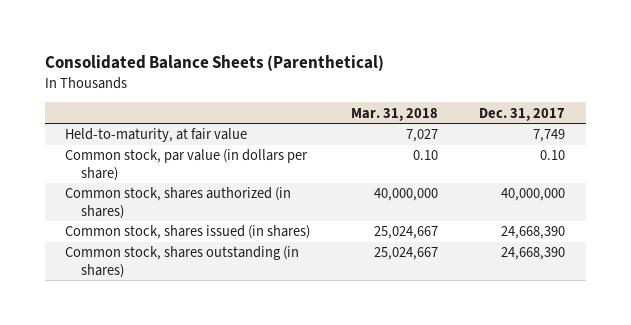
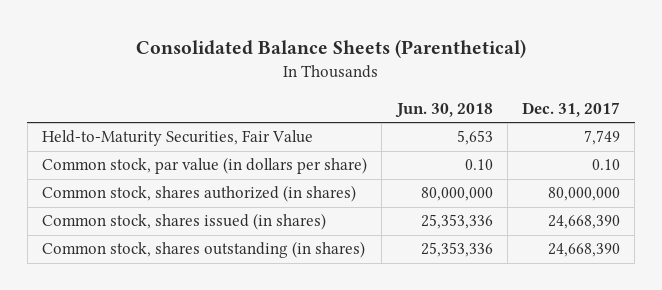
- | Mar. 31, 2018 | Dec. 31, 2017
+ | Jun. 30, 2018 | Dec. 31, 2017
- Held-to-maturity, at fair value | 7,027 | 7,749
+ Held-to-Maturity Securities, Fair Value | 5,653 | 7,749
- Common stock, shares authorized (in shares) | 40,000,000 | 40,000,000
+ Common stock, shares authorized (in shares) | 80,000,000 | 80,000,000

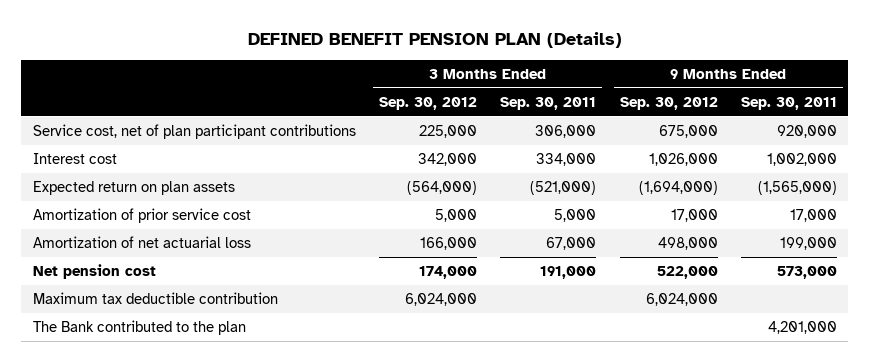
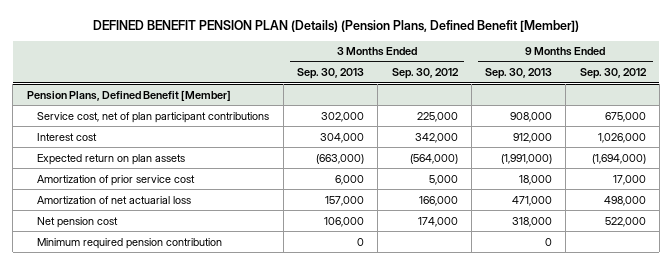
- DEFINED BENEFIT PENSION PLAN (Details)
+ DEFINED BENEFIT PENSION PLAN (Details) (Pension Plans, Defined Benefit [Member])
- | 3 Months Ended Sep. 30, 2012 | 3 Months Ended Sep. 30, 2011 | 9 Months Ended Sep. 30, 2012 | 9 Months Ended Sep. 30, 2011
+ | 3 Months Ended Sep. 30, 2013 | 3 Months Ended Sep. 30, 2012 | 9 Months Ended Sep. 30, 2013 | 9 Months Ended Sep. 30, 2012
+ Pension Plans, Defined Benefit [Member]
- Maximum tax deductible contribution | 6,024,000 | | 6,024,000 |
- The Bank contributed to the plan | | | | 4,201,000
+ Minimum required pension contribution | 0 | | 0 |

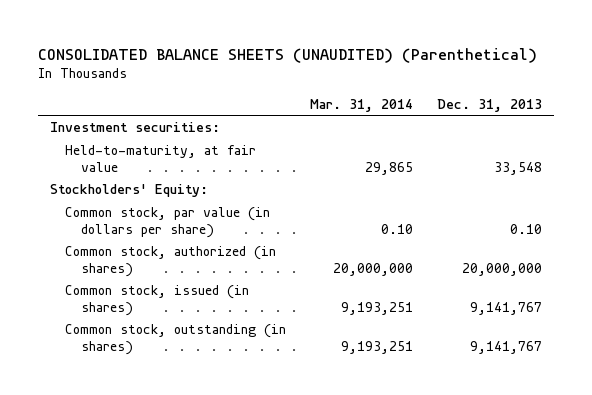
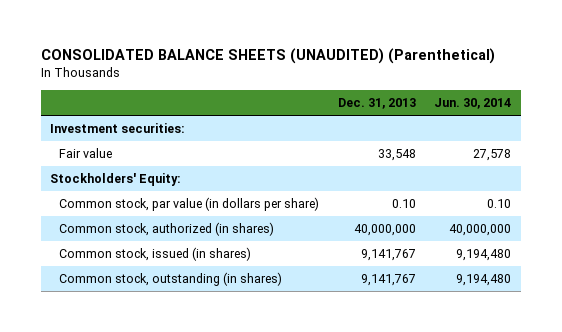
- | Mar. 31, 2014 | Dec. 31, 2013
+ | Dec. 31, 2013 | Jun. 30, 2014
- Held-to-maturity, at fair value | 29,865 | 33,548
+ Fair value | 33,548 | 27,578
- Common stock, authorized (in shares) | 20,000,000 | 20,000,000
+ Common stock, authorized (in shares) | 40,000,000 | 40,000,000

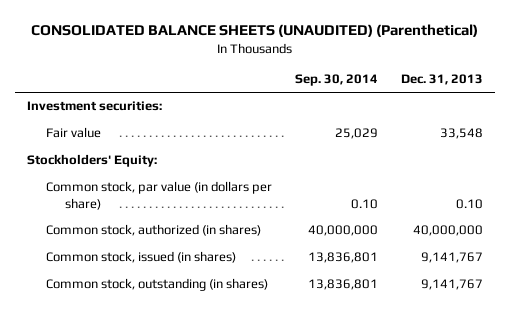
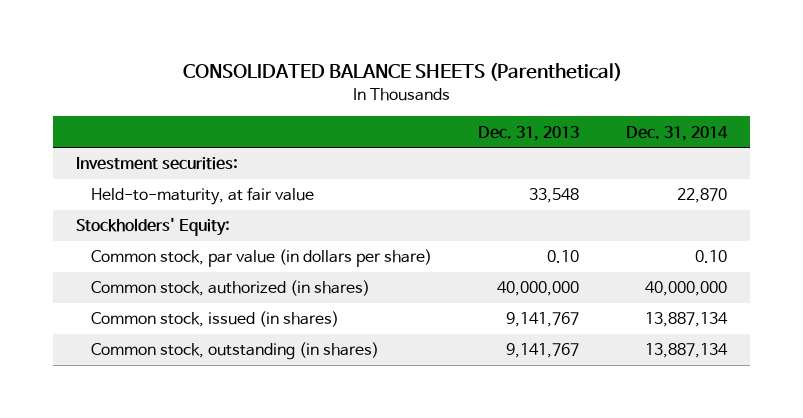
- CONSOLIDATED BALANCE SHEETS (UNAUDITED) (Parenthetical)
+ CONSOLIDATED BALANCE SHEETS (Parenthetical)
- | Sep. 30, 2014 | Dec. 31, 2013
+ | Dec. 31, 2013 | Dec. 31, 2014
- Fair value | 25,029 | 33,548
+ Held-to-maturity, at fair value | 33,548 | 22,870

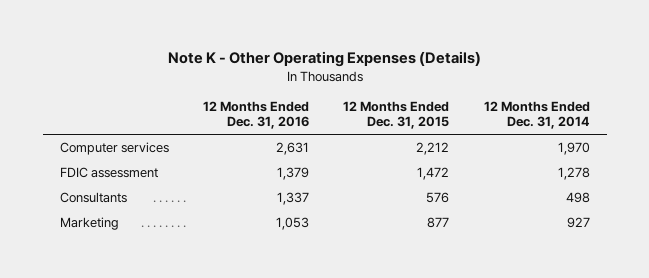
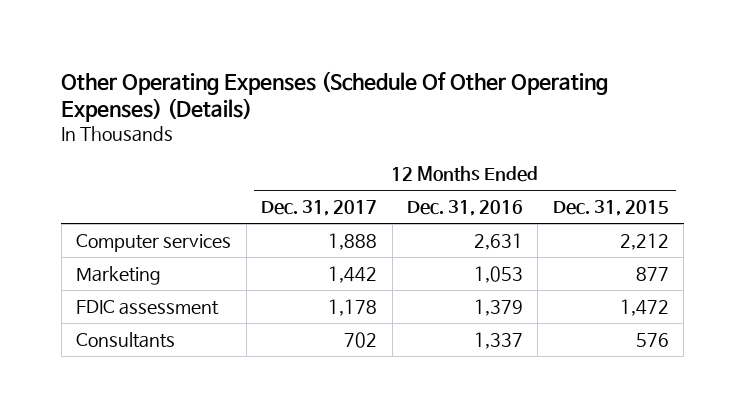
- Note K - Other Operating Expenses (Details)
+ Other Operating Expenses (Schedule Of Other Operating Expenses) (Details)
- | 12 Months Ended Dec. 31, 2016 | 12 Months Ended Dec. 31, 2015 | 12 Months Ended Dec. 31, 2014
+ | 12 Months Ended Dec. 31, 2017 | 12 Months Ended Dec. 31, 2016 | 12 Months Ended Dec. 31, 2015
moved up: Marketing | 1,442 | 1,053 | 877

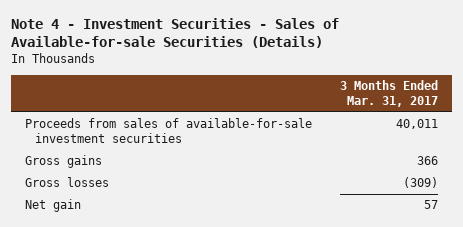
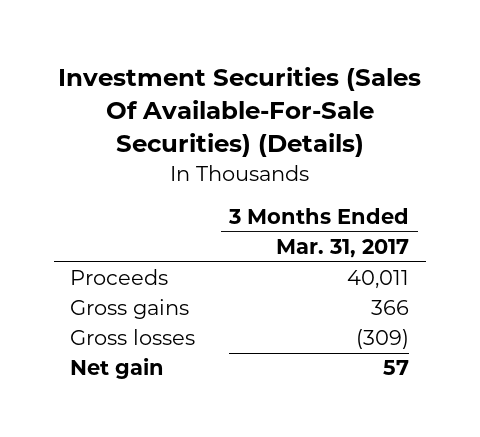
- Note 4 - Investment Securities - Sales of Available-for-sale Securities (Details)
+ Investment Securities (Sales Of Available-For-Sale Securities) (Details)
- Proceeds from sales of available-for-sale investment securities | 40,011
+ Proceeds | 40,011

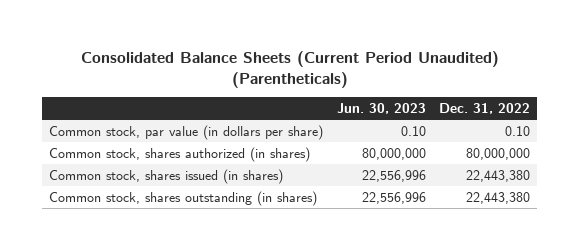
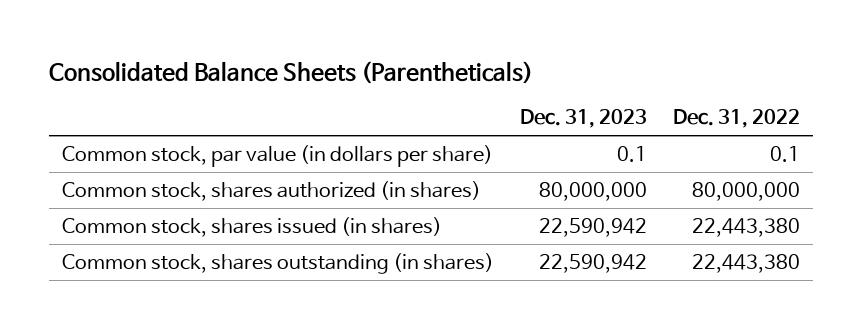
- Consolidated Balance Sheets (Current Period Unaudited) (Parentheticals)
+ Consolidated Balance Sheets (Parentheticals)
- | Jun. 30, 2023 | Dec. 31, 2022
+ | Dec. 31, 2023 | Dec. 31, 2022
- Common stock, par value (in dollars per share) | 0.10 | 0.10
+ Common stock, par value (in dollars per share) | 0.1 | 0.1

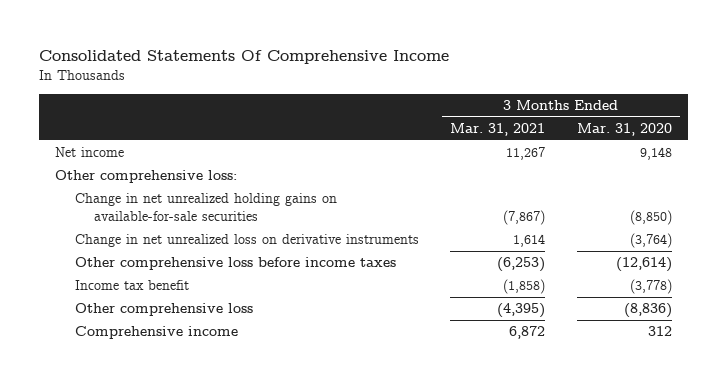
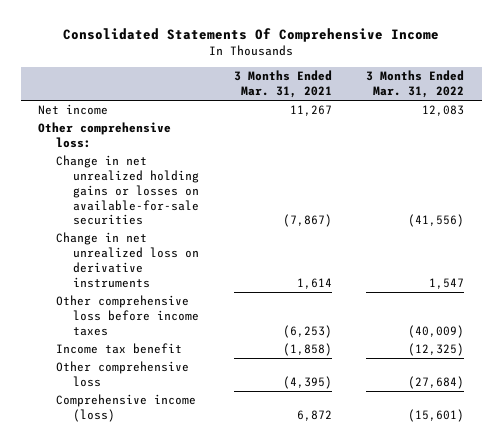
- | 3 Months Ended Mar. 31, 2021 | 3 Months Ended Mar. 31, 2020
+ | 3 Months Ended Mar. 31, 2021 | 3 Months Ended Mar. 31, 2022
- Change in net unrealized holding gains on available-for-sale securities | (7,867) | (8,850)
+ Change in net unrealized holding gains or losses on available-for-sale securities | (7,867) | (41,556)
- Comprehensive income | 6,872 | 312
+ Comprehensive income (loss) | 6,872 | (15,601)

